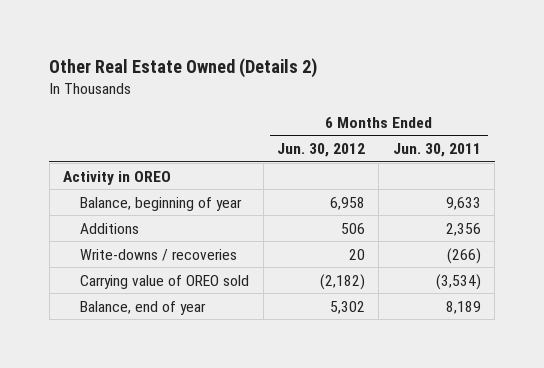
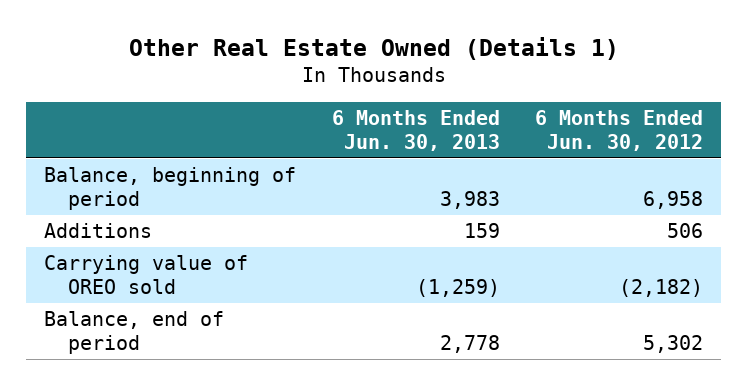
- Other Real Estate Owned (Details 2)
+ Other Real Estate Owned (Details 1)
- | 6 Months Ended Jun. 30, 2012 | 6 Months Ended Jun. 30, 2011
+ | 6 Months Ended Jun. 30, 2013 | 6 Months Ended Jun. 30, 2012
- Activity in OREO
- Balance, beginning of year | 6,958 | 9,633
+ Balance, beginning of period | 3,983 | 6,958
- Write-downs / recoveries | 20 | (266)
- Balance, end of year | 5,302 | 8,189
+ Balance, end of period | 2,778 | 5,302

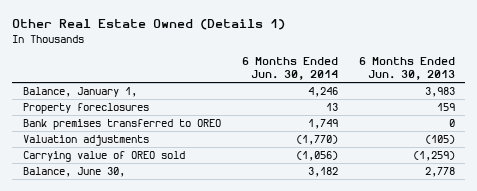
- | 6 Months Ended Jun. 30, 2013 | 6 Months Ended Jun. 30, 2012
+ | 6 Months Ended Jun. 30, 2014 | 6 Months Ended Jun. 30, 2013
- Balance, beginning of period | 3,983 | 6,958
- Additions | 159 | 506
+ Balance, January 1, | 4,246 | 3,983
+ Property foreclosures | 13 | 159
+ Bank premises transferred to OREO | 1,749 | 0
+ Valuation adjustments | (1,770) | (105)
- Balance, end of period | 2,778 | 5,302
+ Balance, June 30, | 3,182 | 2,778

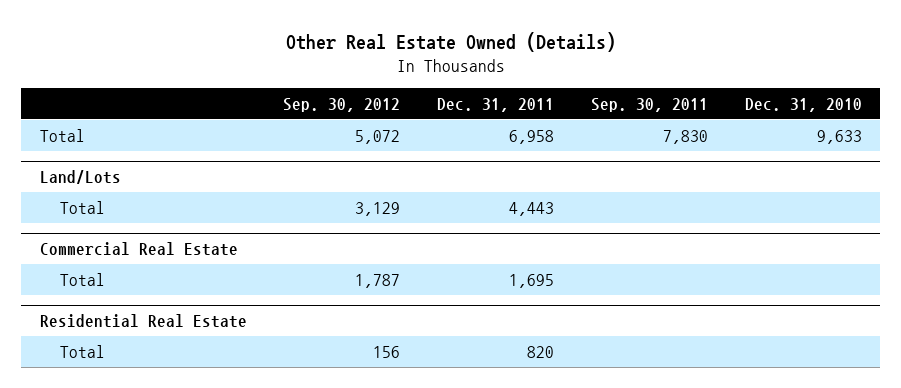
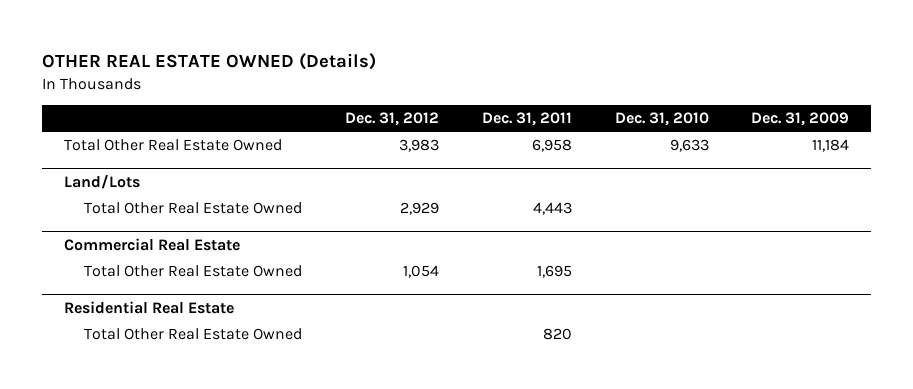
- Other Real Estate Owned (Details)
+ OTHER REAL ESTATE OWNED (Details)
- | Sep. 30, 2012 | Dec. 31, 2011 | Sep. 30, 2011 | Dec. 31, 2010
+ | Dec. 31, 2012 | Dec. 31, 2011 | Dec. 31, 2010 | Dec. 31, 2009
- Total | 5,072 | 6,958 | 7,830 | 9,633
+ Total Other Real Estate Owned | 3,983 | 6,958 | 9,633 | 11,184
@ Land/Lots
- Total | 3,129 | 4,443 | |
+ Total Other Real Estate Owned | 2,929 | 4,443 | |
@ Commercial Real Estate
- Total | 1,787 | 1,695 | |
+ Total Other Real Estate Owned | 1,054 | 1,695 | |
@ Residential Real Estate
- Total | 156 | 820 | |
+ Total Other Real Estate Owned | | 820 | |

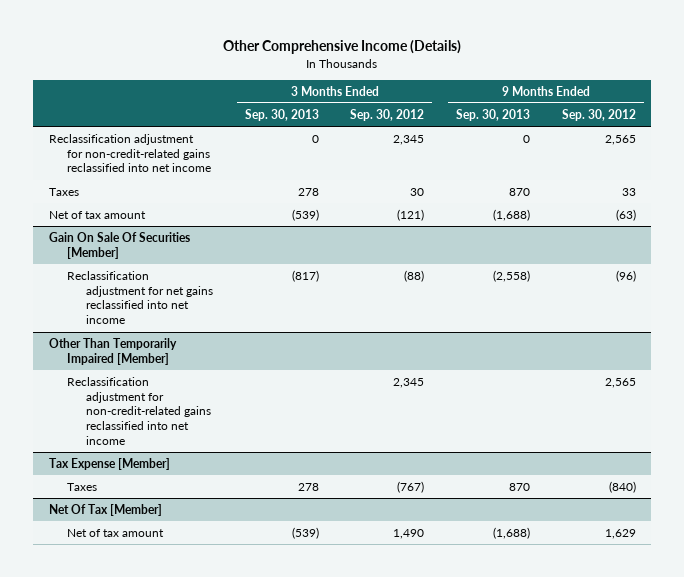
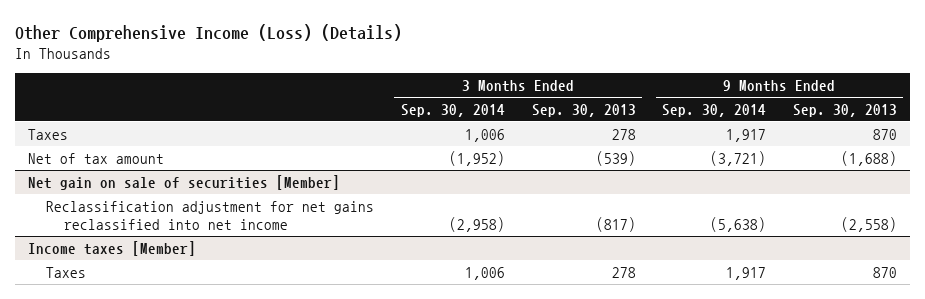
- Other Comprehensive Income (Details)
+ Other Comprehensive Income (Loss) (Details)
- | 3 Months Ended Sep. 30, 2013 | 3 Months Ended Sep. 30, 2012 | 9 Months Ended Sep. 30, 2013 | 9 Months Ended Sep. 30, 2012
+ | 3 Months Ended Sep. 30, 2014 | 3 Months Ended Sep. 30, 2013 | 9 Months Ended Sep. 30, 2014 | 9 Months Ended Sep. 30, 2013
- Reclassification adjustment for non-credit-related gains reclassified into net income | 0 | 2,345 | 0 | 2,565
- Gain On Sale Of Securities [Member]
+ Net gain on sale of securities [Member]
- Other Than Temporarily Impaired [Member]
- Reclassification adjustment for non-credit-related gains reclassified into net income | | 2,345 | | 2,565
- Tax Expense [Member]
+ Income taxes [Member]
- Net Of Tax [Member]
- Net of tax amount | (539) | 1,490 | (1,688) | 1,629

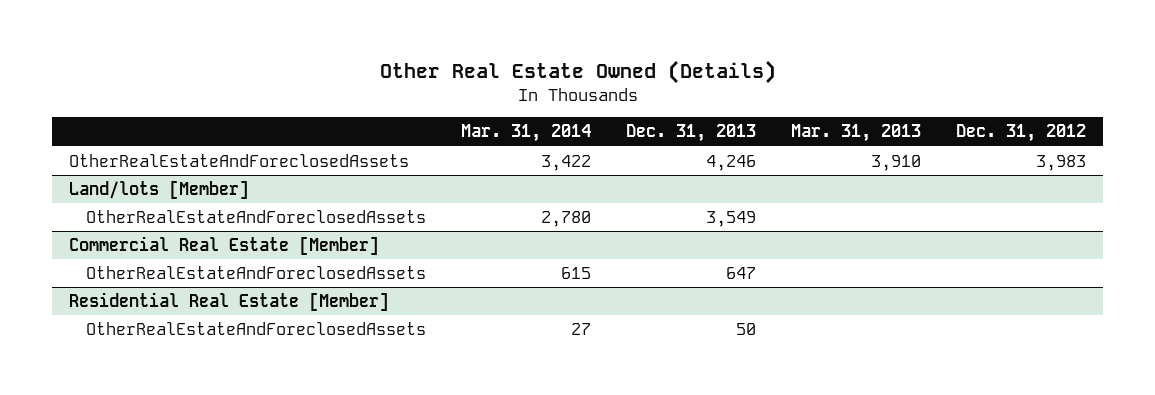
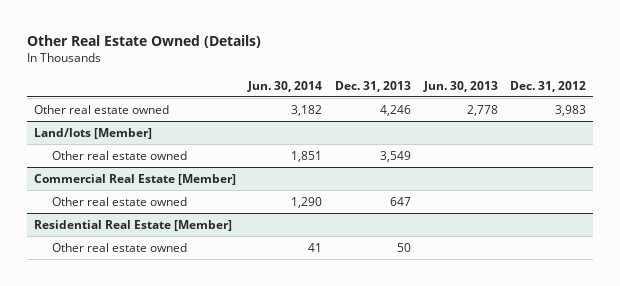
- | Mar. 31, 2014 | Dec. 31, 2013 | Mar. 31, 2013 | Dec. 31, 2012
+ | Jun. 30, 2014 | Dec. 31, 2013 | Jun. 30, 2013 | Dec. 31, 2012
- OtherRealEstateAndForeclosedAssets | 3,422 | 4,246 | 3,910 | 3,983
+ Other real estate owned | 3,182 | 4,246 | 2,778 | 3,983
@ Land/lots [Member]
- OtherRealEstateAndForeclosedAssets | 2,780 | 3,549 | |
+ Other real estate owned | 1,851 | 3,549 | |
@ Commercial Real Estate [Member]
- OtherRealEstateAndForeclosedAssets | 615 | 647 | |
+ Other real estate owned | 1,290 | 647 | |
@ Residential Real Estate [Member]
- OtherRealEstateAndForeclosedAssets | 27 | 50 | |
+ Other real estate owned | 41 | 50 | |

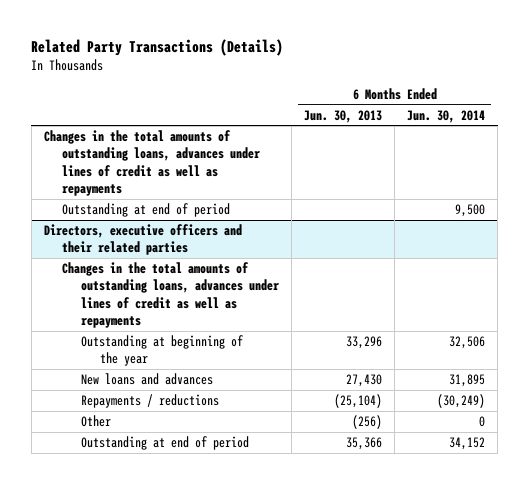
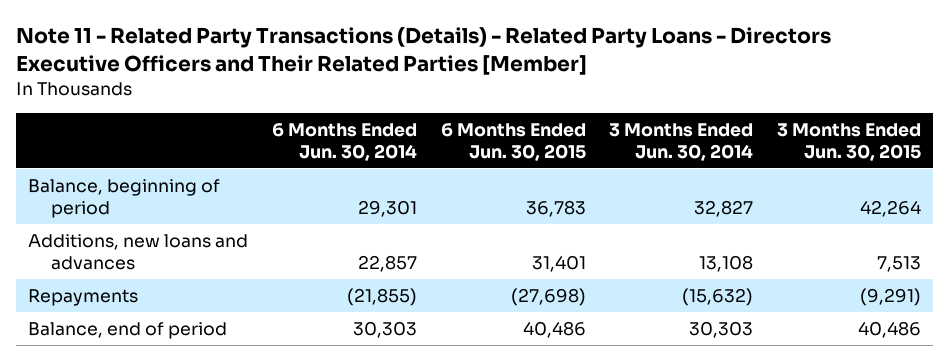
- Related Party Transactions (Details)
+ Note 11 - Related Party Transactions (Details) - Related Party Loans - Directors Executive Officers and Their Related Parties [Member]
- | 6 Months Ended Jun. 30, 2013 | 6 Months Ended Jun. 30, 2014
+ | 6 Months Ended Jun. 30, 2014 | 6 Months Ended Jun. 30, 2015 | 3 Months Ended Jun. 30, 2014 | 3 Months Ended Jun. 30, 2015
- Changes in the total amounts of outstanding loans, advances under lines of credit as well as repayments
- Outstanding at end of period | | 9,500
- Directors, executive officers and their related parties
- Changes in the total amounts of outstanding loans, advances under lines of credit as well as repayments
- Outstanding at beginning of the year | 33,296 | 32,506
- New loans and advances | 27,430 | 31,895
- Repayments / reductions | (25,104) | (30,249)
- Other | (256) | 0
- Outstanding at end of period | 35,366 | 34,152
+ Balance, beginning of period | 29,301 | 36,783 | 32,827 | 42,264
+ Additions, new loans and advances | 22,857 | 31,401 | 13,108 | 7,513
+ Repayments | (21,855) | (27,698) | (15,632) | (9,291)
+ Balance, end of period | 30,303 | 40,486 | 30,303 | 40,486

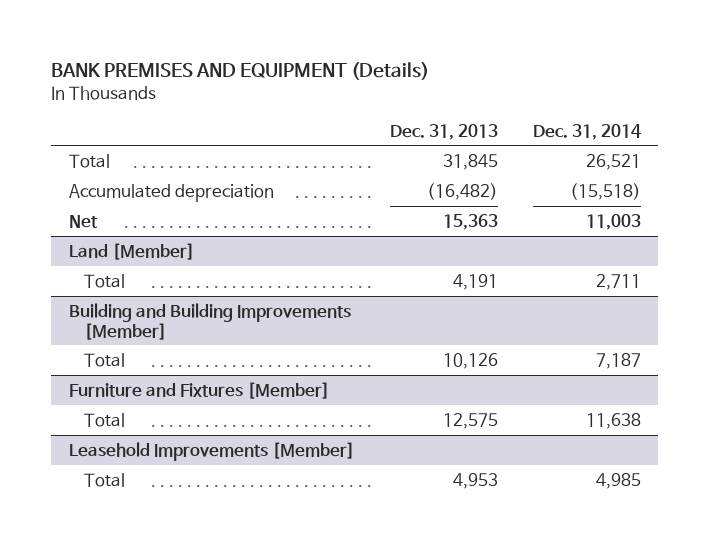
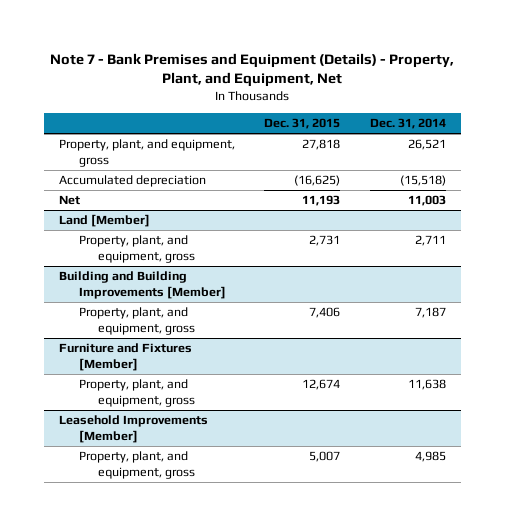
- BANK PREMISES AND EQUIPMENT (Details)
+ Note 7 - Bank Premises and Equipment (Details) - Property, Plant, and Equipment, Net
- | Dec. 31, 2013 | Dec. 31, 2014
+ | Dec. 31, 2015 | Dec. 31, 2014
- Total | 31,845 | 26,521
+ Property, plant, and equipment, gross | 27,818 | 26,521
@ Land [Member]
- Total | 4,191 | 2,711
+ Property, plant, and equipment, gross | 2,731 | 2,711
@ Building and Building Improvements [Member]
- Total | 10,126 | 7,187
+ Property, plant, and equipment, gross | 7,406 | 7,187
@ Furniture and Fixtures [Member]
- Total | 12,575 | 11,638
+ Property, plant, and equipment, gross | 12,674 | 11,638
@ Leasehold Improvements [Member]
- Total | 4,953 | 4,985
+ Property, plant, and equipment, gross | 5,007 | 4,985

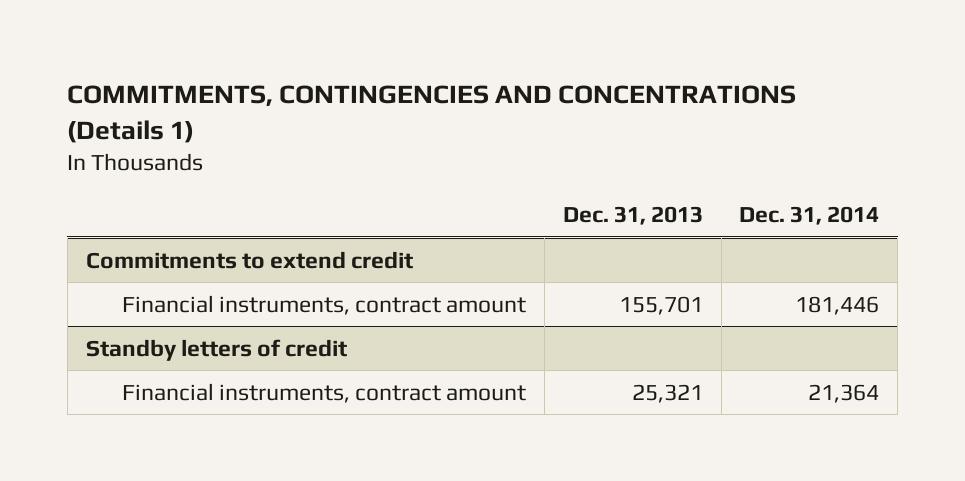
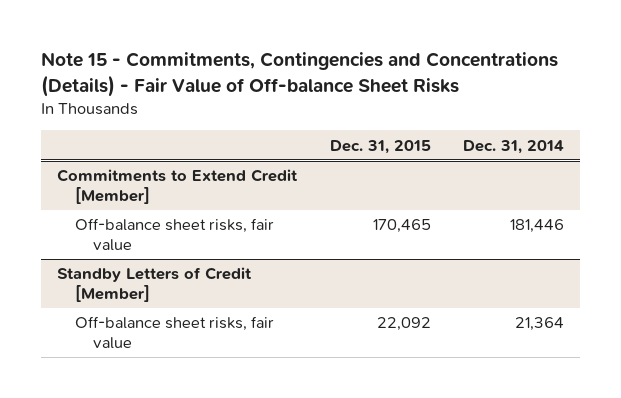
- COMMITMENTS, CONTINGENCIES AND CONCENTRATIONS (Details 1)
+ Note 15 - Commitments, Contingencies and Concentrations (Details) - Fair Value of Off-balance Sheet Risks
- | Dec. 31, 2013 | Dec. 31, 2014
+ | Dec. 31, 2015 | Dec. 31, 2014
- Commitments to extend credit
- Financial instruments, contract amount | 155,701 | 181,446
- Standby letters of credit
- Financial instruments, contract amount | 25,321 | 21,364
+ Commitments to Extend Credit [Member]
+ Off-balance sheet risks, fair value | 170,465 | 181,446
+ Standby Letters of Credit [Member]
+ Off-balance sheet risks, fair value | 22,092 | 21,364

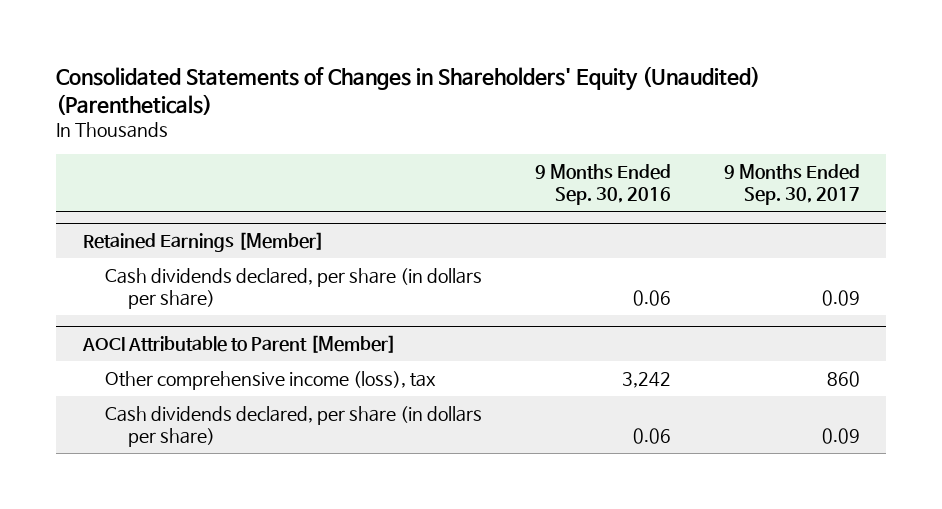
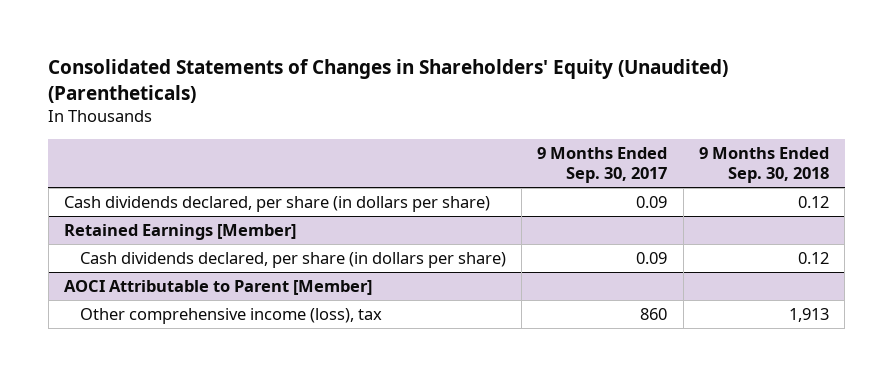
- | 9 Months Ended Sep. 30, 2016 | 9 Months Ended Sep. 30, 2017
+ | 9 Months Ended Sep. 30, 2017 | 9 Months Ended Sep. 30, 2018
+ Cash dividends declared, per share (in dollars per share) | 0.09 | 0.12
@ AOCI Attributable to Parent [Member]
- Cash dividends declared, per share (in dollars per share) | 0.06 | 0.09

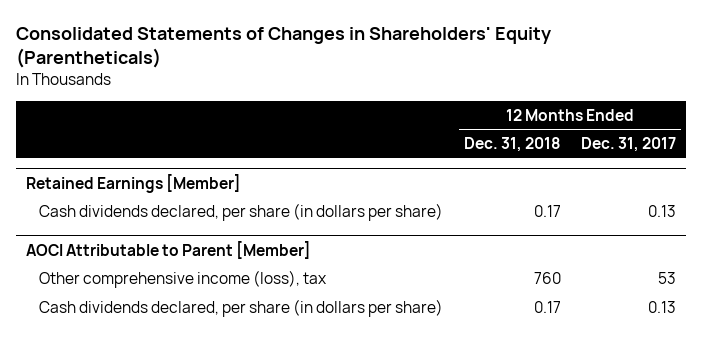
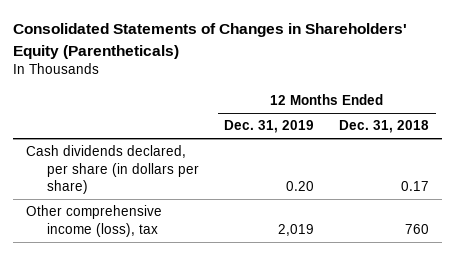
- | 12 Months Ended Dec. 31, 2018 | 12 Months Ended Dec. 31, 2017
+ | 12 Months Ended Dec. 31, 2019 | 12 Months Ended Dec. 31, 2018
- Retained Earnings [Member]
- AOCI Attributable to Parent [Member]
- Cash dividends declared, per share (in dollars per share) | 0.17 | 0.13

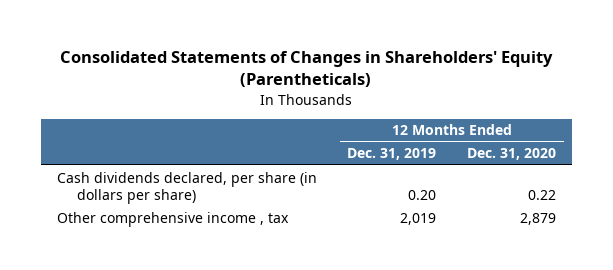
- | 12 Months Ended Dec. 31, 2019 | 12 Months Ended Dec. 31, 2018
+ | 12 Months Ended Dec. 31, 2019 | 12 Months Ended Dec. 31, 2020
- Other comprehensive income (loss), tax | 2,019 | 760
+ Other comprehensive income , tax | 2,019 | 2,879

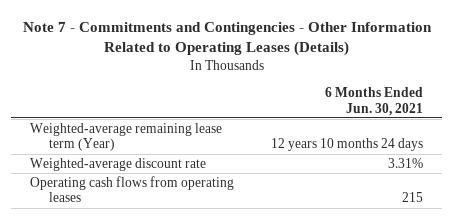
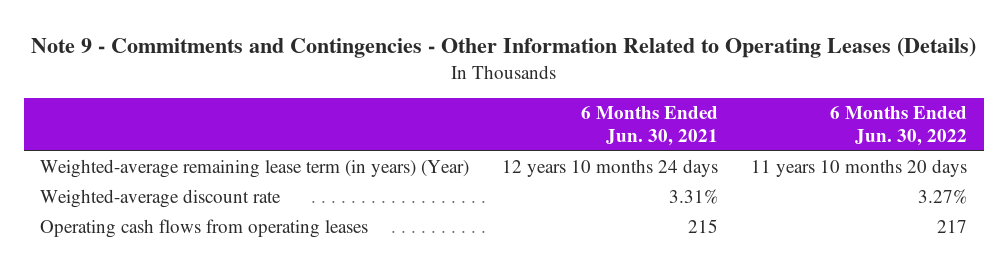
- Note 7 - Commitments and Contingencies - Other Information Related to Operating Leases (Details)
+ Note 9 - Commitments and Contingencies - Other Information Related to Operating Leases (Details)
- | 6 Months Ended Jun. 30, 2021
+ | 6 Months Ended Jun. 30, 2021 | 6 Months Ended Jun. 30, 2022
- Weighted-average remaining lease term (Year) | 12 years 10 months 24 days
+ Weighted-average remaining lease term (in years) (Year) | 12 years 10 months 24 days | 11 years 10 months 20 days

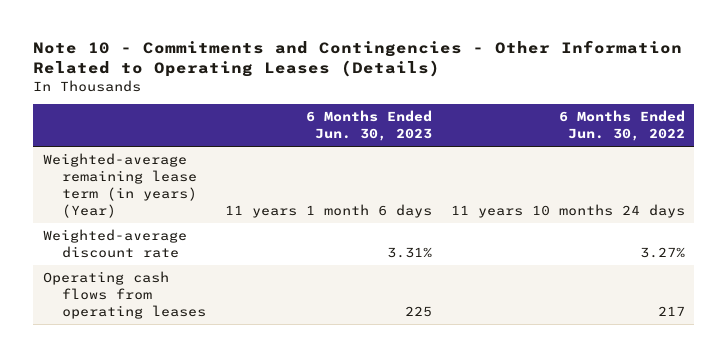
- Note 9 - Commitments and Contingencies - Other Information Related to Operating Leases (Details)
+ Note 10 - Commitments and Contingencies - Other Information Related to Operating Leases (Details)
- | 6 Months Ended Jun. 30, 2021 | 6 Months Ended Jun. 30, 2022
+ | 6 Months Ended Jun. 30, 2023 | 6 Months Ended Jun. 30, 2022
- Weighted-average remaining lease term (in years) (Year) | 12 years 10 months 24 days | 11 years 10 months 20 days
+ Weighted-average remaining lease term (in years) (Year) | 11 years 1 month 6 days | 11 years 10 months 24 days

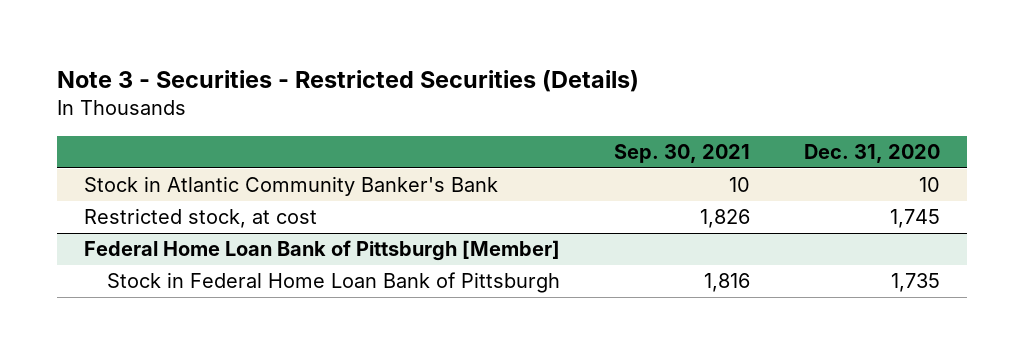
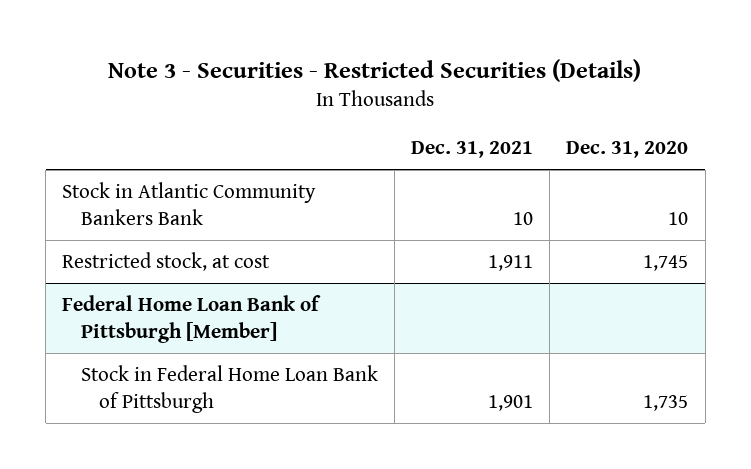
- | Sep. 30, 2021 | Dec. 31, 2020
+ | Dec. 31, 2021 | Dec. 31, 2020
- Stock in Atlantic Community Banker's Bank | 10 | 10
+ Stock in Atlantic Community Bankers Bank | 10 | 10

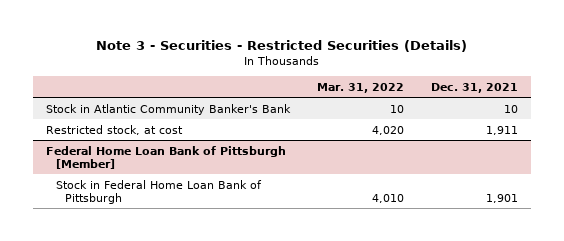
- | Dec. 31, 2021 | Dec. 31, 2020
+ | Mar. 31, 2022 | Dec. 31, 2021
- Stock in Atlantic Community Bankers Bank | 10 | 10
+ Stock in Atlantic Community Banker's Bank | 10 | 10

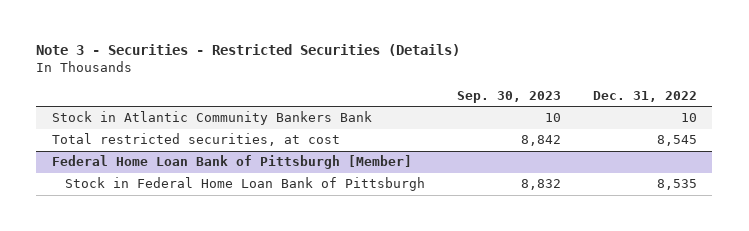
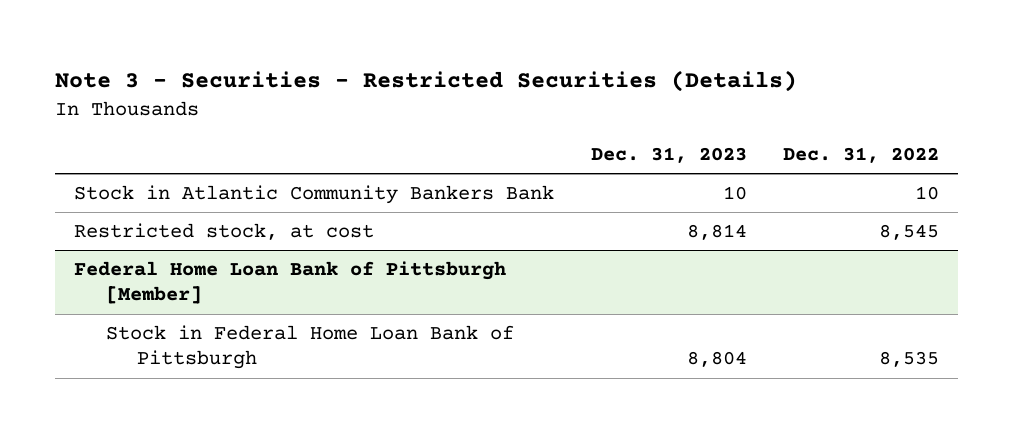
- | Sep. 30, 2023 | Dec. 31, 2022
+ | Dec. 31, 2023 | Dec. 31, 2022
- Total restricted securities, at cost | 8,842 | 8,545
+ Restricted stock, at cost | 8,814 | 8,545

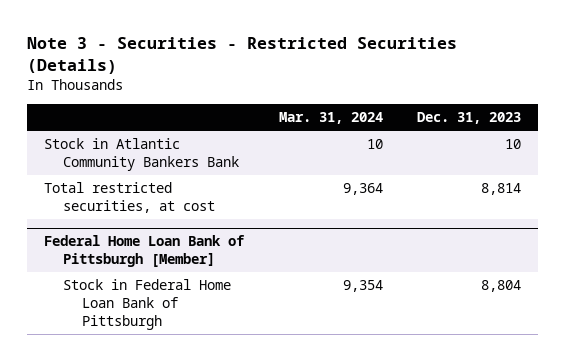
- | Dec. 31, 2023 | Dec. 31, 2022
+ | Mar. 31, 2024 | Dec. 31, 2023
- Restricted stock, at cost | 8,814 | 8,545
+ Total restricted securities, at cost | 9,364 | 8,814

